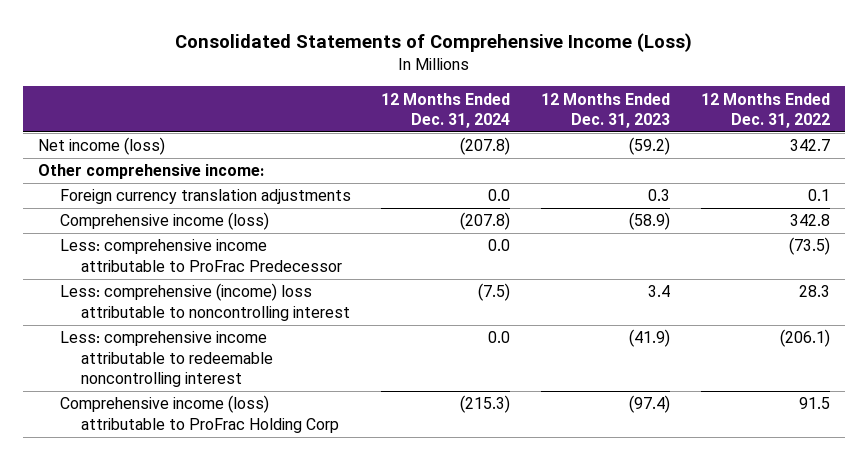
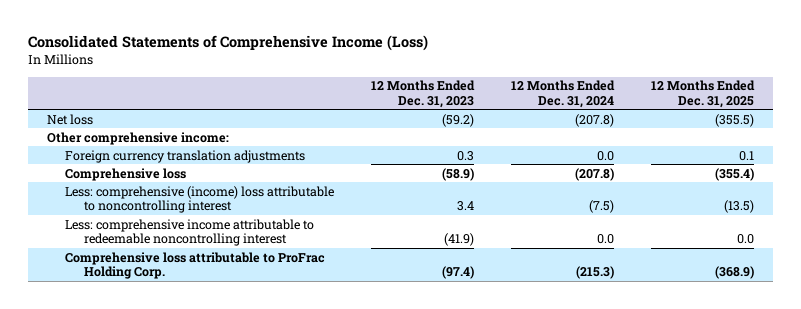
- | 12 Months Ended Dec. 31, 2024 | 12 Months Ended Dec. 31, 2023 | 12 Months Ended Dec. 31, 2022
+ | 12 Months Ended Dec. 31, 2023 | 12 Months Ended Dec. 31, 2024 | 12 Months Ended Dec. 31, 2025
- Net income (loss) | (207.8) | (59.2) | 342.7
+ Net loss | (59.2) | (207.8) | (355.5)
- Comprehensive income (loss) | (207.8) | (58.9) | 342.8
- Less: comprehensive income attributable to ProFrac Predecessor | 0.0 | | (73.5)
+ Comprehensive loss | (58.9) | (207.8) | (355.4)
- Comprehensive income (loss) attributable to ProFrac Holding Corp | (215.3) | (97.4) | 91.5
+ Comprehensive loss attributable to ProFrac Holding Corp. | (97.4) | (215.3) | (368.9)

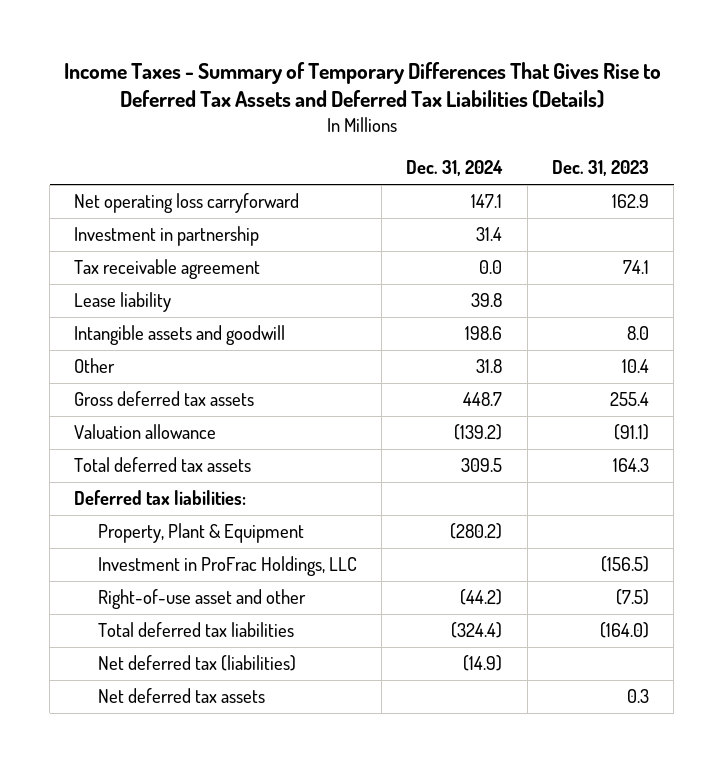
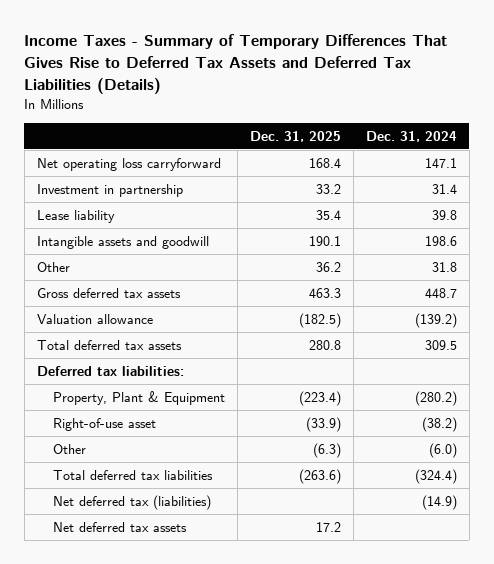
- | Dec. 31, 2024 | Dec. 31, 2023
+ | Dec. 31, 2025 | Dec. 31, 2024
- Tax receivable agreement | 0.0 | 74.1
- Investment in ProFrac Holdings, LLC | | (156.5)
- Right-of-use asset and other | (44.2) | (7.5)
+ Right-of-use asset | (33.9) | (38.2)
+ Other | (6.3) | (6.0)

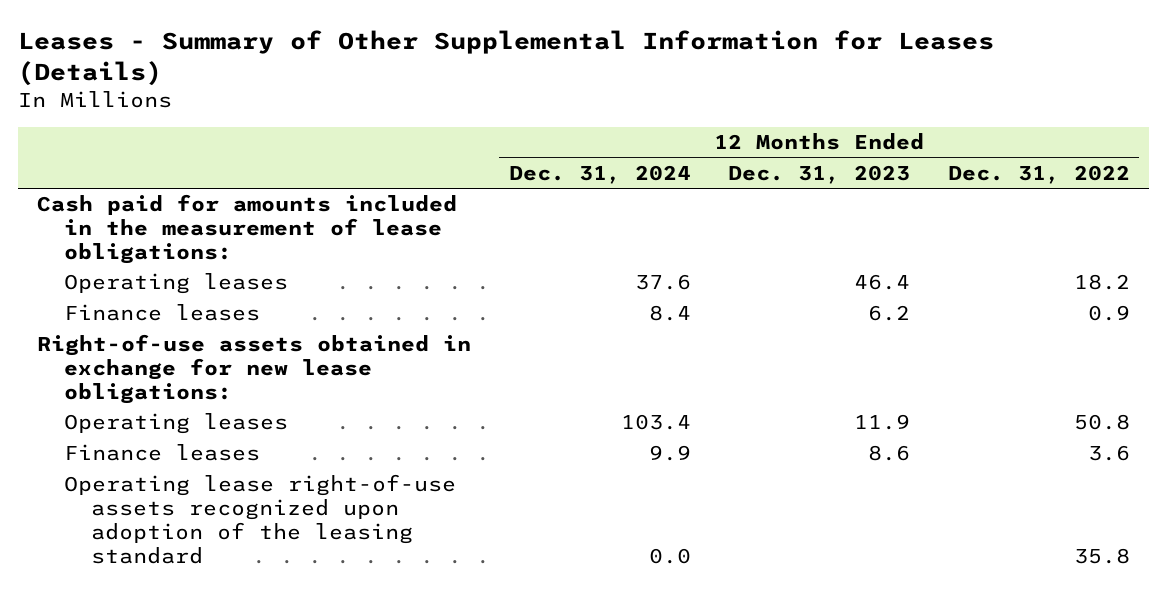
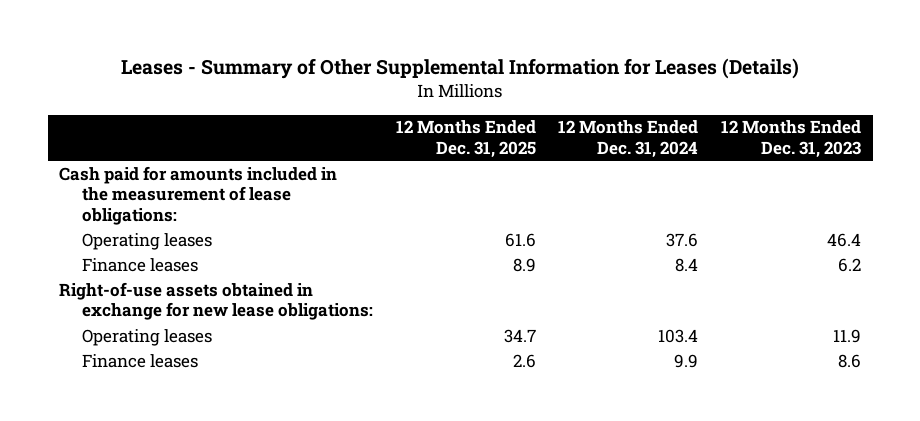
- | 12 Months Ended Dec. 31, 2024 | 12 Months Ended Dec. 31, 2023 | 12 Months Ended Dec. 31, 2022
+ | 12 Months Ended Dec. 31, 2025 | 12 Months Ended Dec. 31, 2024 | 12 Months Ended Dec. 31, 2023
- Operating lease right-of-use assets recognized upon adoption of the leasing standard | 0.0 | | 35.8

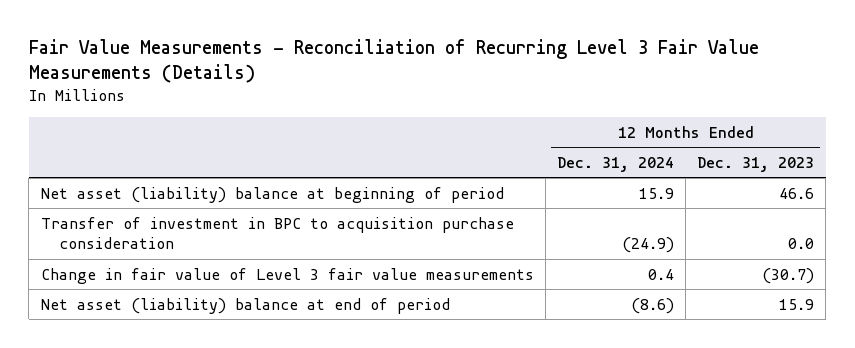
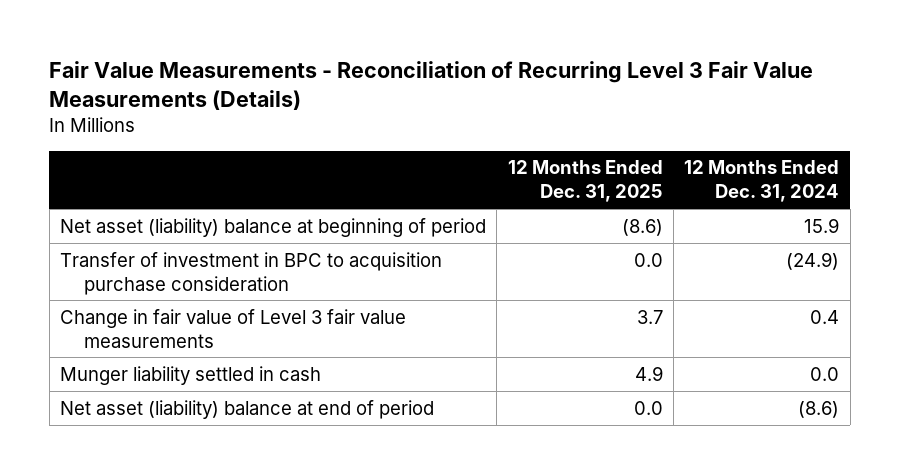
- | 12 Months Ended Dec. 31, 2024 | 12 Months Ended Dec. 31, 2023
+ | 12 Months Ended Dec. 31, 2025 | 12 Months Ended Dec. 31, 2024
+ Munger liability settled in cash | 4.9 | 0.0

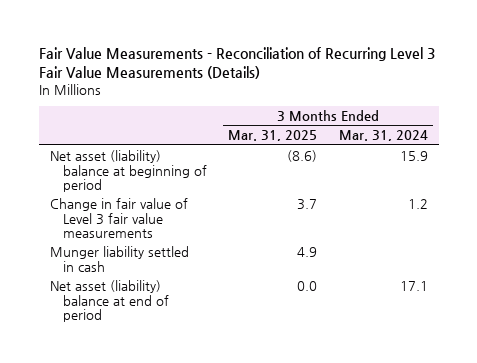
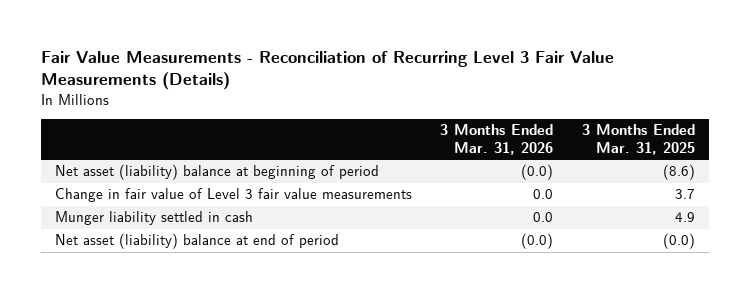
- | 3 Months Ended Mar. 31, 2025 | 3 Months Ended Mar. 31, 2024
+ | 3 Months Ended Mar. 31, 2026 | 3 Months Ended Mar. 31, 2025
- Net asset (liability) balance at end of period | 0.0 | 17.1
+ Net asset (liability) balance at end of period | (0.0) | (0.0)

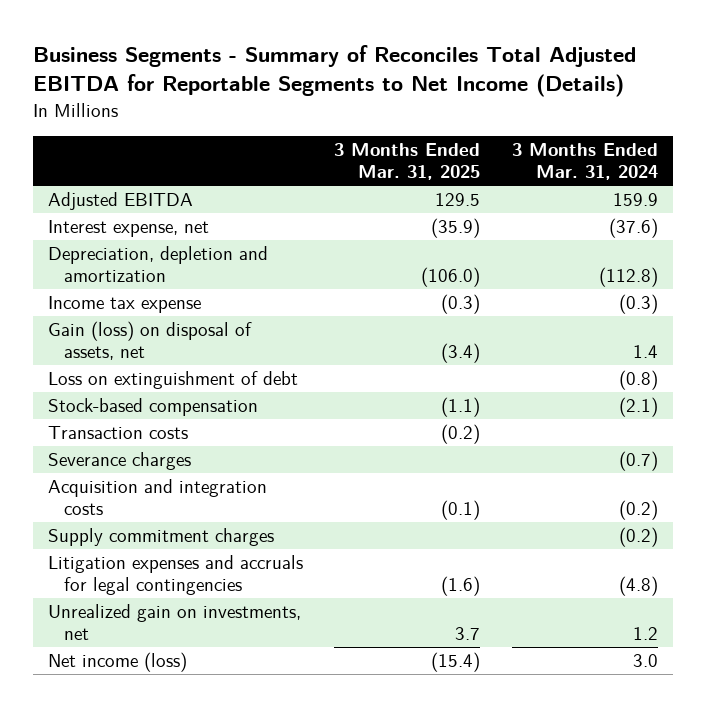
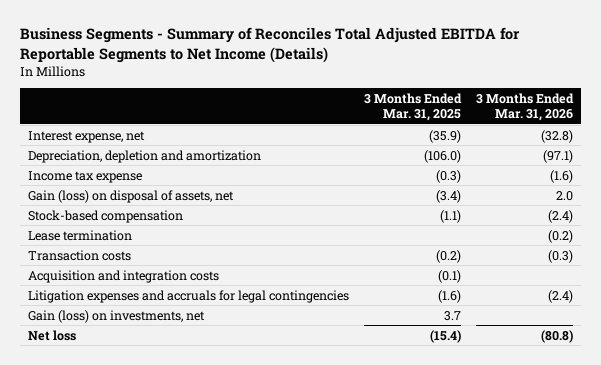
- | 3 Months Ended Mar. 31, 2025 | 3 Months Ended Mar. 31, 2024
+ | 3 Months Ended Mar. 31, 2025 | 3 Months Ended Mar. 31, 2026
- Adjusted EBITDA | 129.5 | 159.9
- Loss on extinguishment of debt | | (0.8)
+ Lease termination | | (0.2)
- Severance charges | | (0.7)
- Supply commitment charges | | (0.2)
- Unrealized gain on investments, net | 3.7 | 1.2
- Net income (loss) | (15.4) | 3.0
+ Gain (loss) on investments, net | 3.7 |
+ Net loss | (15.4) | (80.8)

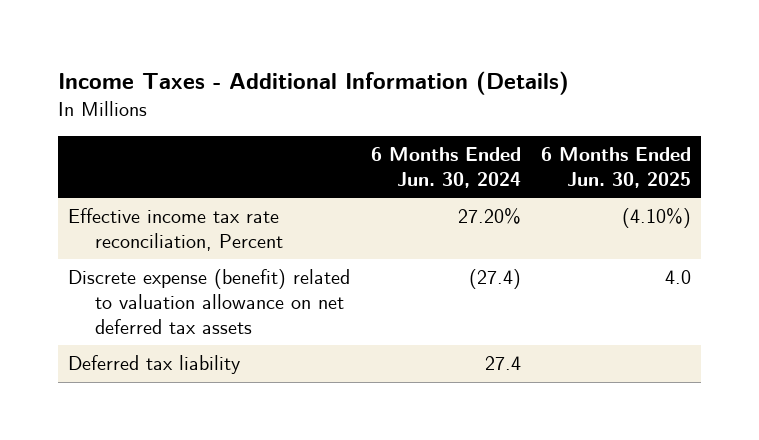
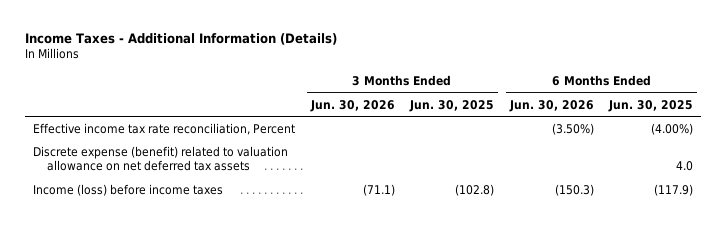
- | 6 Months Ended Jun. 30, 2024 | 6 Months Ended Jun. 30, 2025
+ | 3 Months Ended Jun. 30, 2026 | 3 Months Ended Jun. 30, 2025 | 6 Months Ended Jun. 30, 2026 | 6 Months Ended Jun. 30, 2025
- Effective income tax rate reconciliation, Percent | 27.20% | (4.10%)
+ Effective income tax rate reconciliation, Percent | | | (3.50%) | (4.00%)
- Deferred tax liability | 27.4 |
+ Income (loss) before income taxes | (71.1) | (102.8) | (150.3) | (117.9)

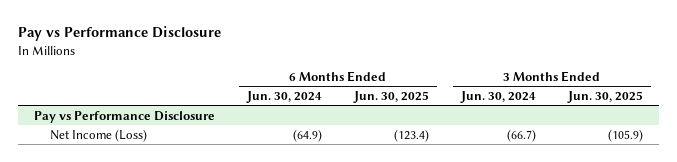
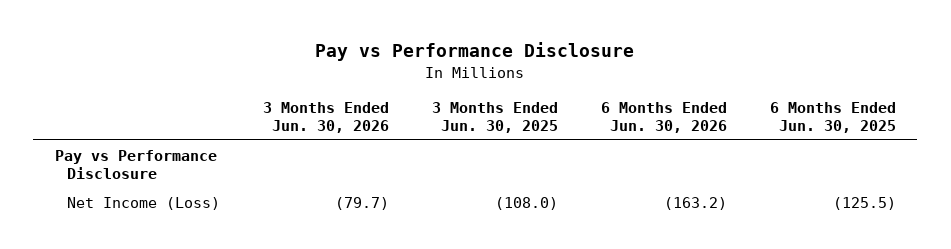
- | 6 Months Ended Jun. 30, 2024 | 6 Months Ended Jun. 30, 2025 | 3 Months Ended Jun. 30, 2024 | 3 Months Ended Jun. 30, 2025
+ | 3 Months Ended Jun. 30, 2026 | 3 Months Ended Jun. 30, 2025 | 6 Months Ended Jun. 30, 2026 | 6 Months Ended Jun. 30, 2025
- Net Income (Loss) | (64.9) | (123.4) | (66.7) | (105.9)
+ Net Income (Loss) | (79.7) | (108.0) | (163.2) | (125.5)

